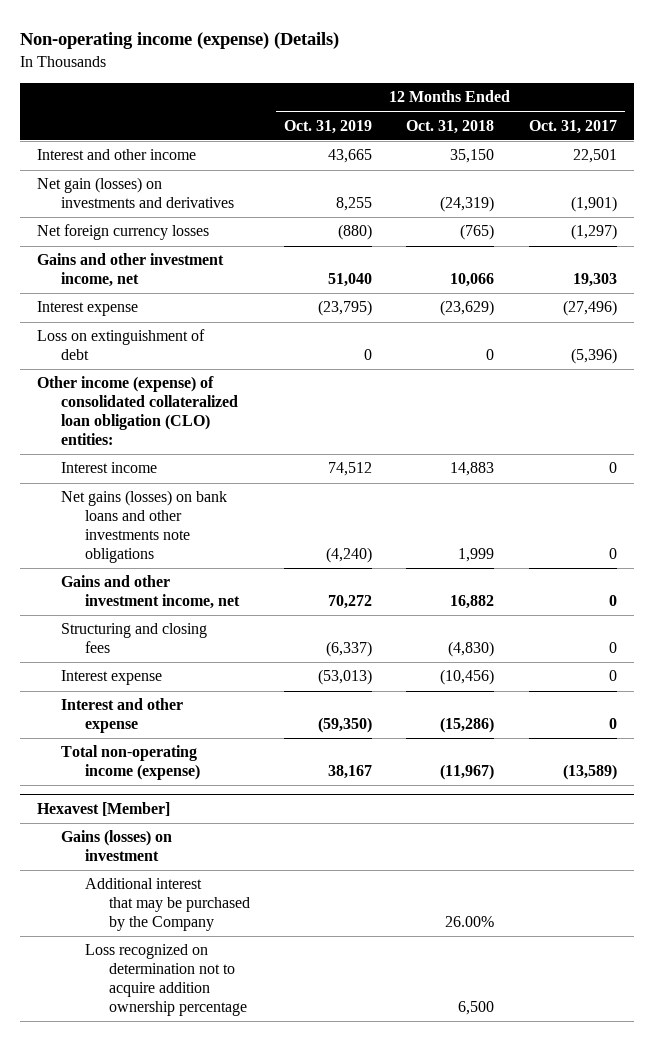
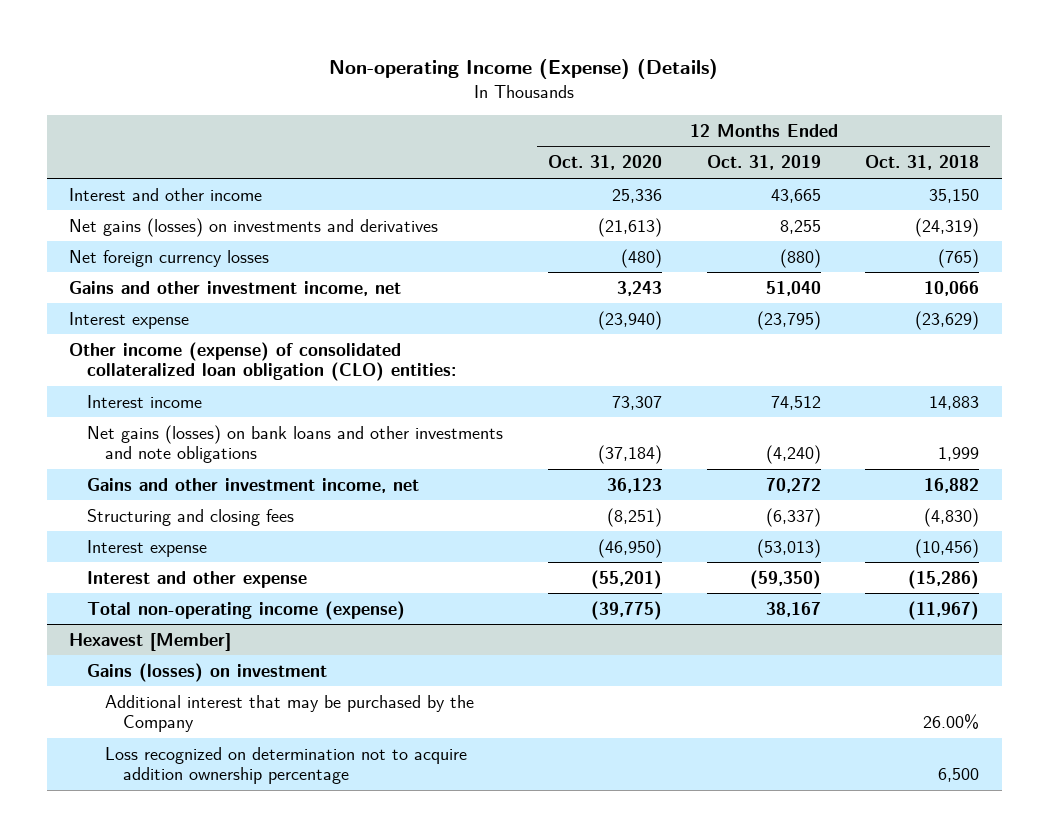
- Non-operating income (expense) (Details)
+ Non-operating Income (Expense) (Details)
- | 12 Months Ended Oct. 31, 2019 | 12 Months Ended Oct. 31, 2018 | 12 Months Ended Oct. 31, 2017
+ | 12 Months Ended Oct. 31, 2020 | 12 Months Ended Oct. 31, 2019 | 12 Months Ended Oct. 31, 2018
- Net gain (losses) on investments and derivatives | 8,255 | (24,319) | (1,901)
+ Net gains (losses) on investments and derivatives | (21,613) | 8,255 | (24,319)
- Loss on extinguishment of debt | 0 | 0 | (5,396)
- Net gains (losses) on bank loans and other investments note obligations | (4,240) | 1,999 | 0
+ Net gains (losses) on bank loans and other investments and note obligations | (37,184) | (4,240) | 1,999

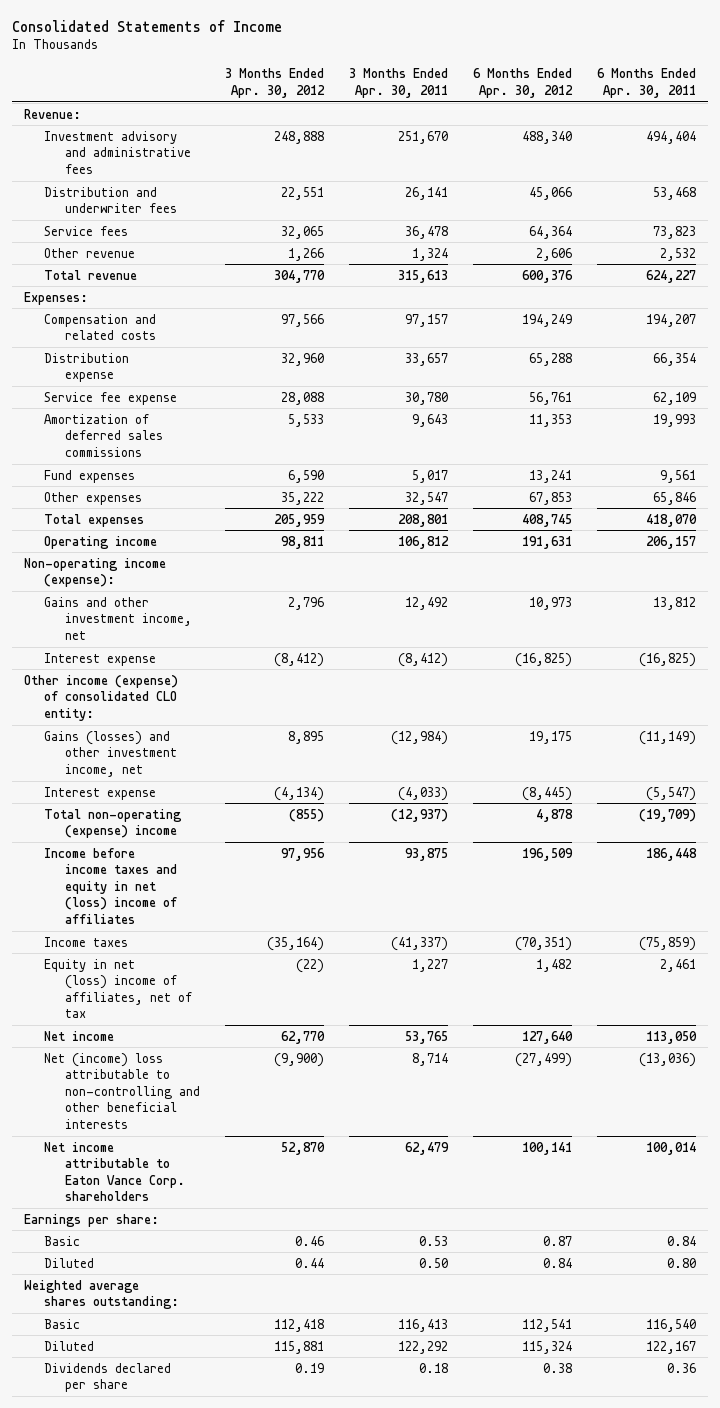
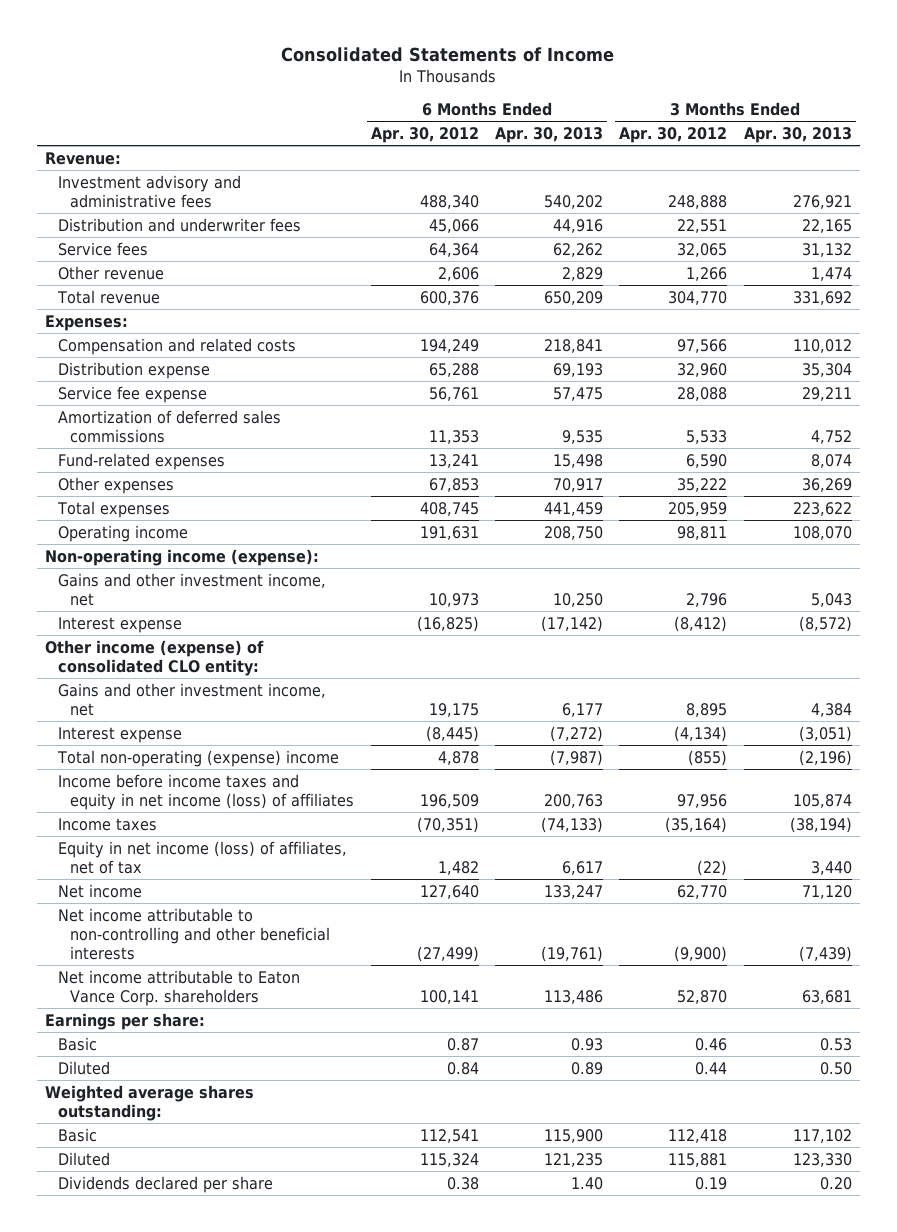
- | 3 Months Ended Apr. 30, 2012 | 3 Months Ended Apr. 30, 2011 | 6 Months Ended Apr. 30, 2012 | 6 Months Ended Apr. 30, 2011
+ | 6 Months Ended Apr. 30, 2012 | 6 Months Ended Apr. 30, 2013 | 3 Months Ended Apr. 30, 2012 | 3 Months Ended Apr. 30, 2013
- Fund expenses | 6,590 | 5,017 | 13,241 | 9,561
+ Fund-related expenses | 13,241 | 15,498 | 6,590 | 8,074
- Gains (losses) and other investment income, net | 8,895 | (12,984) | 19,175 | (11,149)
+ Gains and other investment income, net | 19,175 | 6,177 | 8,895 | 4,384
- Income before income taxes and equity in net (loss) income of affiliates | 97,956 | 93,875 | 196,509 | 186,448
+ Income before income taxes and equity in net income (loss) of affiliates | 196,509 | 200,763 | 97,956 | 105,874
- Equity in net (loss) income of affiliates, net of tax | (22) | 1,227 | 1,482 | 2,461
+ Equity in net income (loss) of affiliates, net of tax | 1,482 | 6,617 | (22) | 3,440
- Net (income) loss attributable to non-controlling and other beneficial interests | (9,900) | 8,714 | (27,499) | (13,036)
+ Net income attributable to non-controlling and other beneficial interests | (27,499) | (19,761) | (9,900) | (7,439)

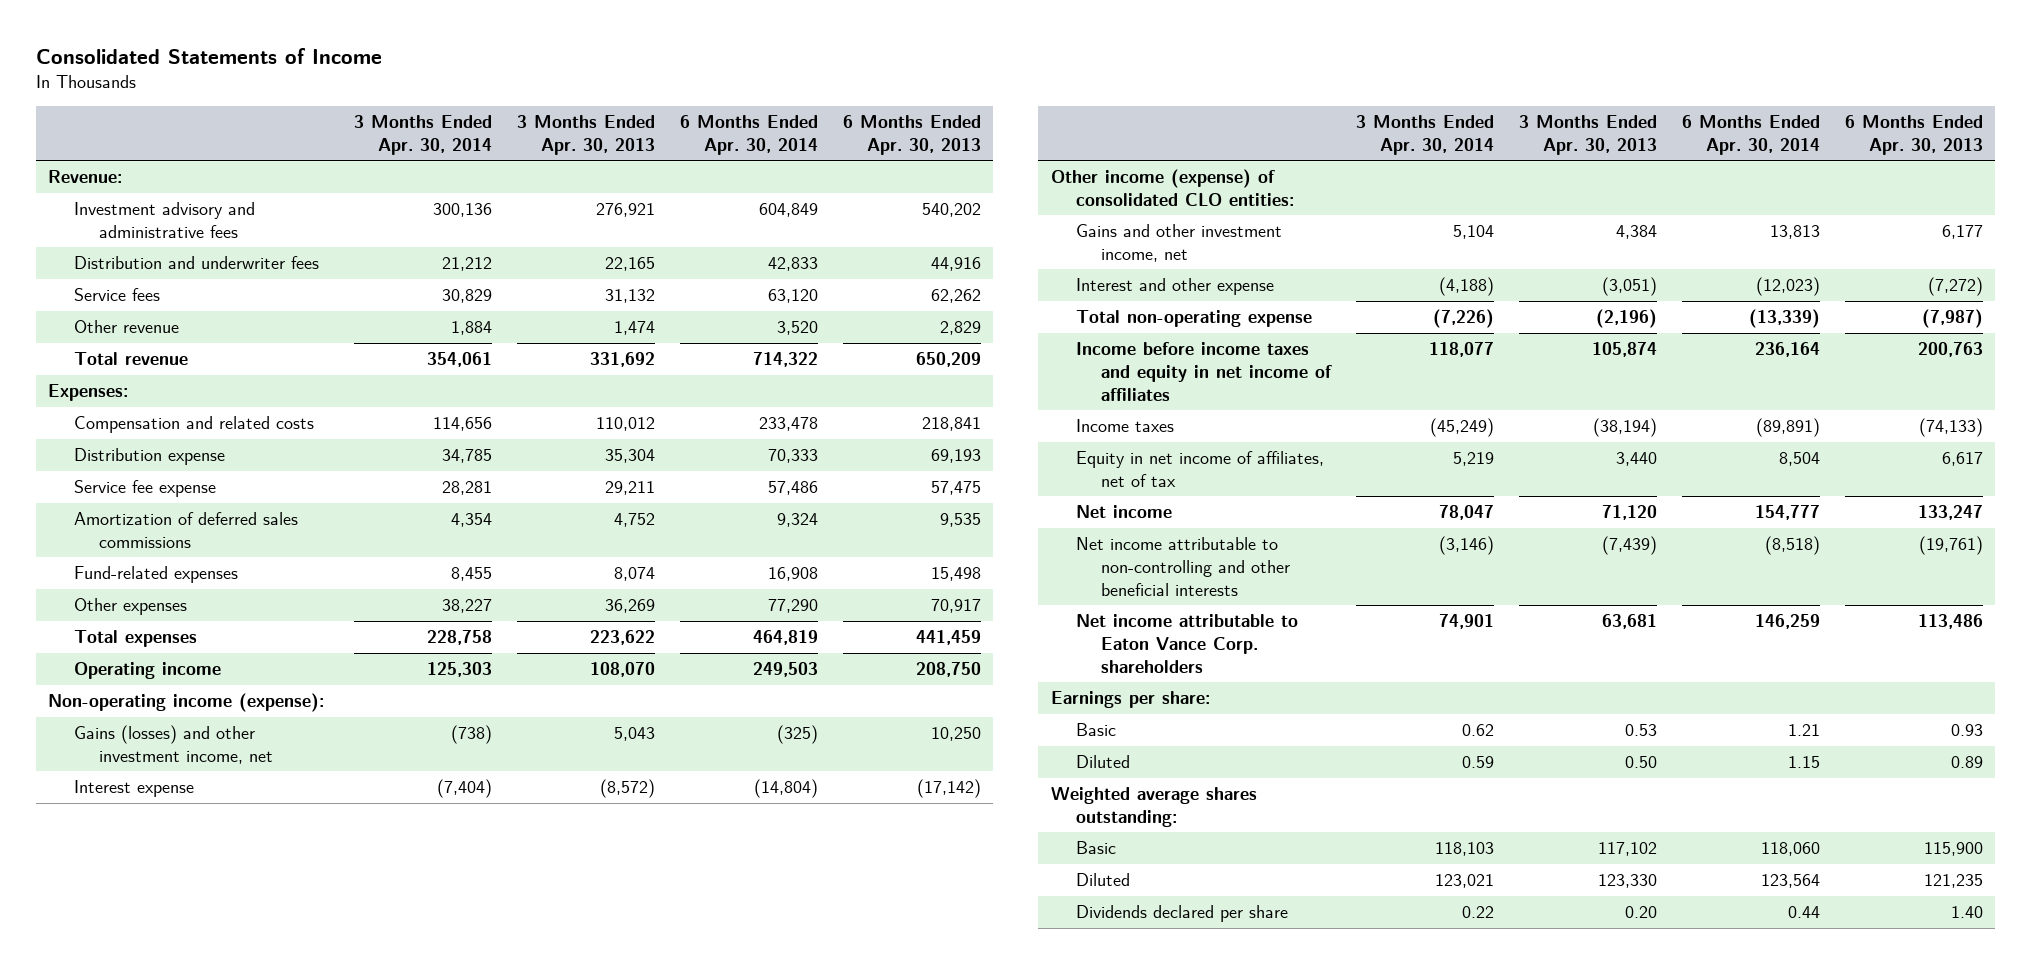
- | 6 Months Ended Apr. 30, 2012 | 6 Months Ended Apr. 30, 2013 | 3 Months Ended Apr. 30, 2012 | 3 Months Ended Apr. 30, 2013
+ | 3 Months Ended Apr. 30, 2014 | 3 Months Ended Apr. 30, 2013 | 6 Months Ended Apr. 30, 2014 | 6 Months Ended Apr. 30, 2013
- Gains and other investment income, net | 10,973 | 10,250 | 2,796 | 5,043
+ Gains (losses) and other investment income, net | (738) | 5,043 | (325) | 10,250
- Other income (expense) of consolidated CLO entity:
+ Other income (expense) of consolidated CLO entities:
- Interest expense | (8,445) | (7,272) | (4,134) | (3,051)
- Total non-operating (expense) income | 4,878 | (7,987) | (855) | (2,196)
- Income before income taxes and equity in net income (loss) of affiliates | 196,509 | 200,763 | 97,956 | 105,874
+ Interest and other expense | (4,188) | (3,051) | (12,023) | (7,272)
+ Total non-operating expense | (7,226) | (2,196) | (13,339) | (7,987)
+ Income before income taxes and equity in net income of affiliates | 118,077 | 105,874 | 236,164 | 200,763
- Equity in net income (loss) of affiliates, net of tax | 1,482 | 6,617 | (22) | 3,440
+ Equity in net income of affiliates, net of tax | 5,219 | 3,440 | 8,504 | 6,617

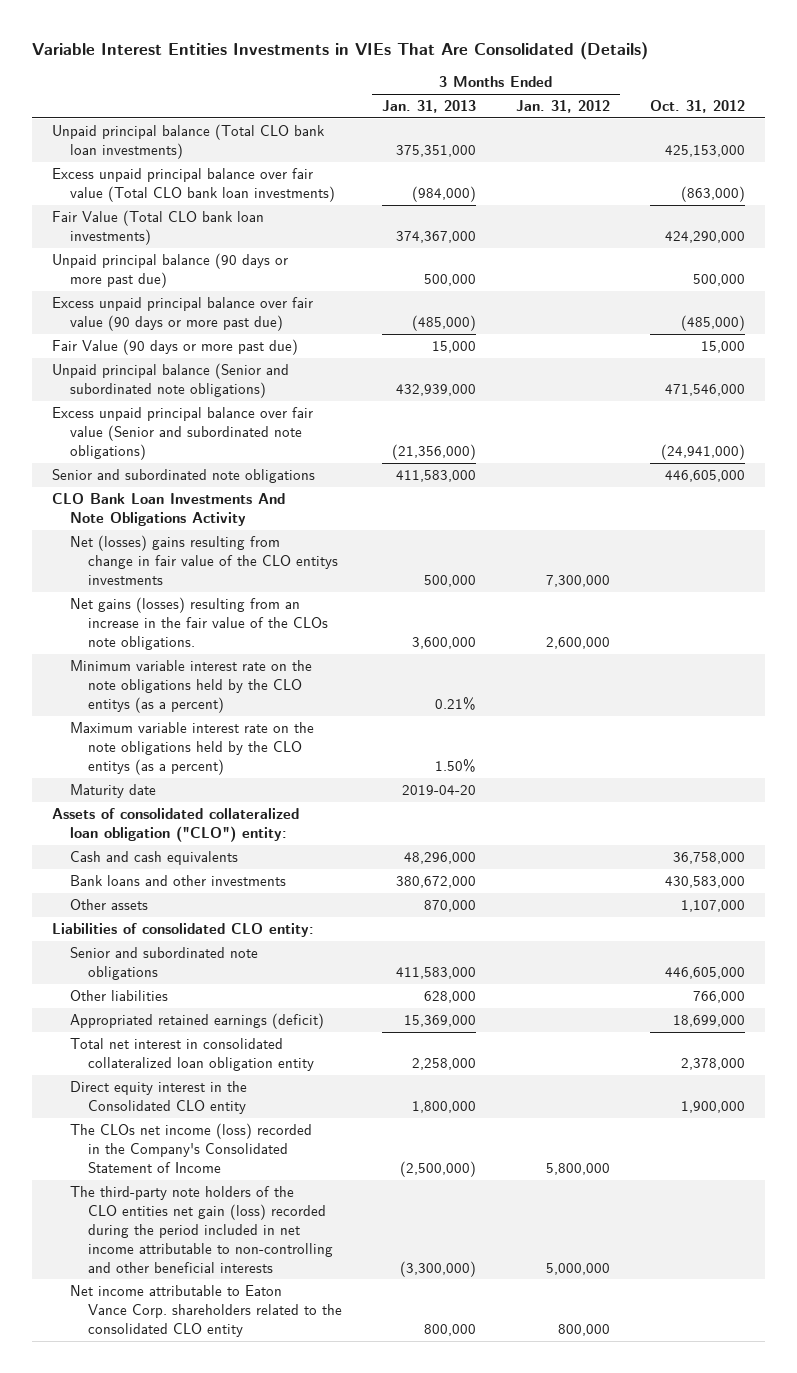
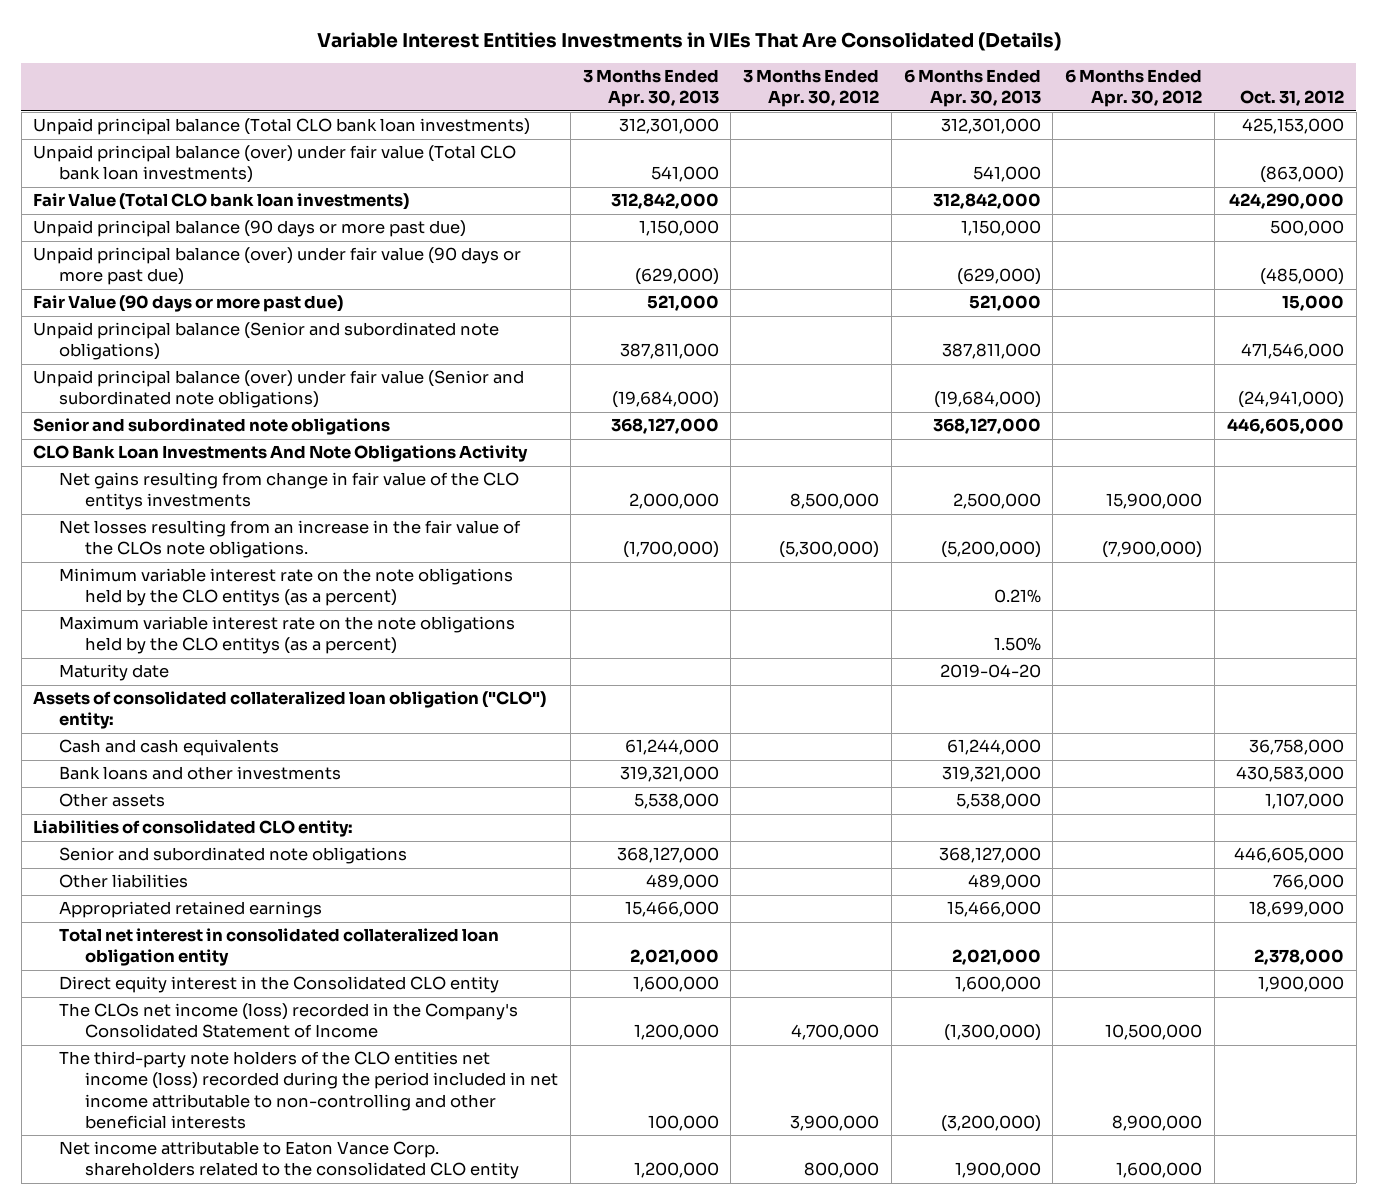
- | 3 Months Ended Jan. 31, 2013 | 3 Months Ended Jan. 31, 2012 | Oct. 31, 2012
+ | 3 Months Ended Apr. 30, 2013 | 3 Months Ended Apr. 30, 2012 | 6 Months Ended Apr. 30, 2013 | 6 Months Ended Apr. 30, 2012 | Oct. 31, 2012
- Excess unpaid principal balance over fair value (Total CLO bank loan investments) | (984,000) | | (863,000)
+ Unpaid principal balance (over) under fair value (Total CLO bank loan investments) | 541,000 | | 541,000 | | (863,000)
- Excess unpaid principal balance over fair value (90 days or more past due) | (485,000) | | (485,000)
+ Unpaid principal balance (over) under fair value (90 days or more past due) | (629,000) | | (629,000) | | (485,000)
- Excess unpaid principal balance over fair value (Senior and subordinated note obligations) | (21,356,000) | | (24,941,000)
+ Unpaid principal balance (over) under fair value (Senior and subordinated note obligations) | (19,684,000) | | (19,684,000) | | (24,941,000)
- Net (losses) gains resulting from change in fair value of the CLO entitys investments | 500,000 | 7,300,000 |
- Net gains (losses) resulting from an increase in the fair value of the CLOs note obligations. | 3,600,000 | 2,600,000 |
+ Net gains resulting from change in fair value of the CLO entitys investments | 2,000,000 | 8,500,000 | 2,500,000 | 15,900,000 |
+ Net losses resulting from an increase in the fair value of the CLOs note obligations. | (1,700,000) | (5,300,000) | (5,200,000) | (7,900,000) |
- Appropriated retained earnings (deficit) | 15,369,000 | | 18,699,000
+ Appropriated retained earnings | 15,466,000 | | 15,466,000 | | 18,699,000
- The third-party note holders of the CLO entities net gain (loss) recorded during the period included in net income attributable to non-controlling and other beneficial interests | (3,300,000) | 5,000,000 |
+ The third-party note holders of the CLO entities net income (loss) recorded during the period included in net income attributable to non-controlling and other beneficial interests | 100,000 | 3,900,000 | (3,200,000) | 8,900,000 |

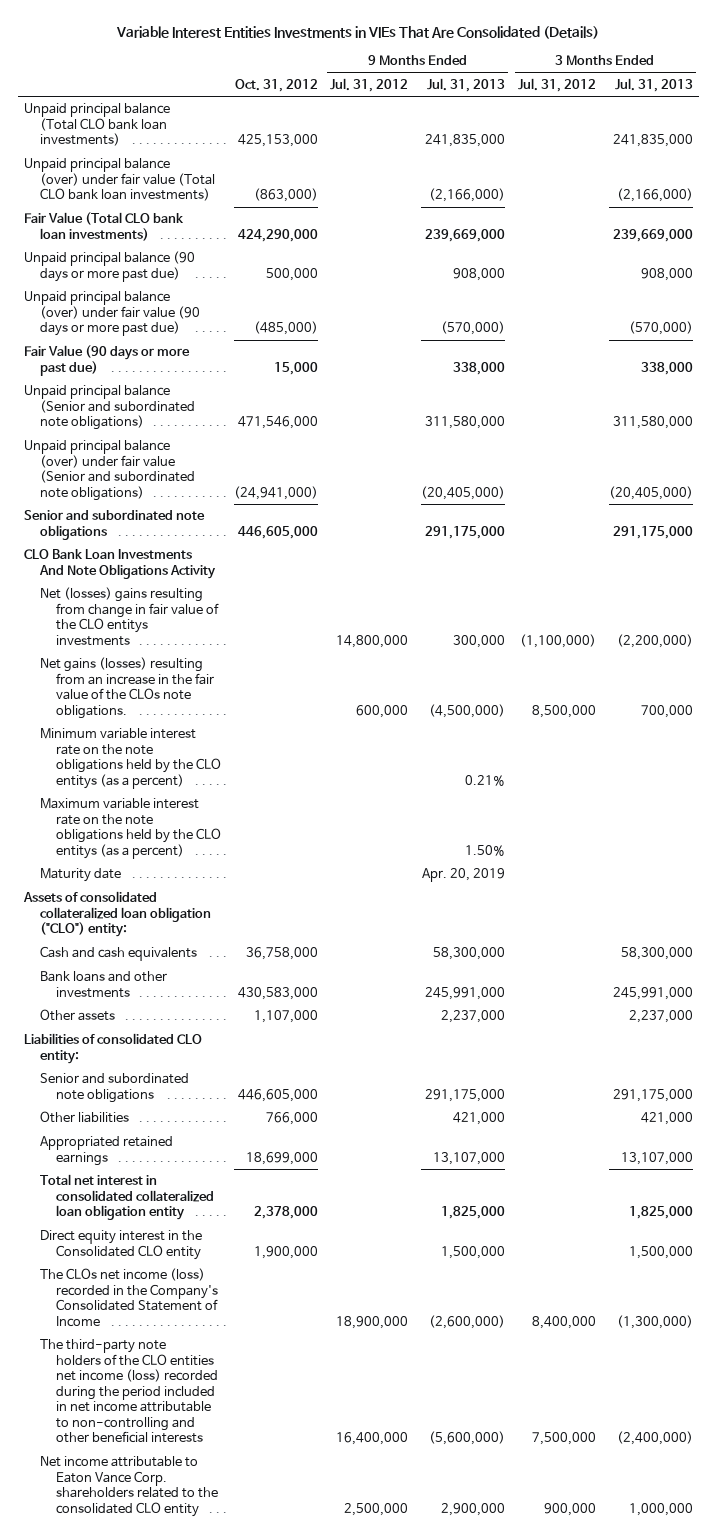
- | 3 Months Ended Apr. 30, 2013 | 3 Months Ended Apr. 30, 2012 | 6 Months Ended Apr. 30, 2013 | 6 Months Ended Apr. 30, 2012 | Oct. 31, 2012
+ | Oct. 31, 2012 | 9 Months Ended Jul. 31, 2012 | 9 Months Ended Jul. 31, 2013 | 3 Months Ended Jul. 31, 2012 | 3 Months Ended Jul. 31, 2013
- Net gains resulting from change in fair value of the CLO entitys investments | 2,000,000 | 8,500,000 | 2,500,000 | 15,900,000 |
- Net losses resulting from an increase in the fair value of the CLOs note obligations. | (1,700,000) | (5,300,000) | (5,200,000) | (7,900,000) |
+ Net (losses) gains resulting from change in fair value of the CLO entitys investments | | 14,800,000 | 300,000 | (1,100,000) | (2,200,000)
+ Net gains (losses) resulting from an increase in the fair value of the CLOs note obligations. | | 600,000 | (4,500,000) | 8,500,000 | 700,000

